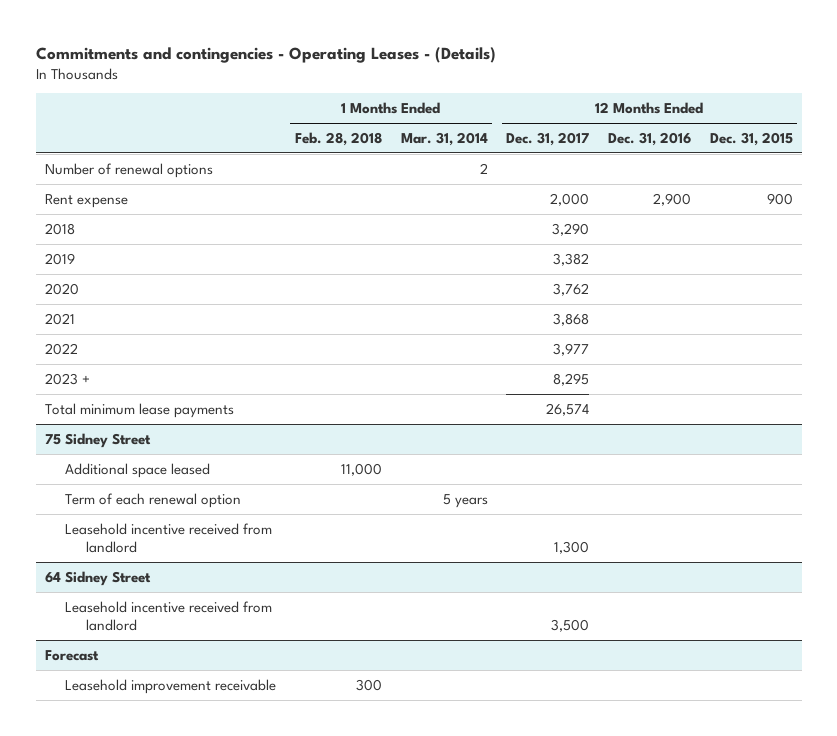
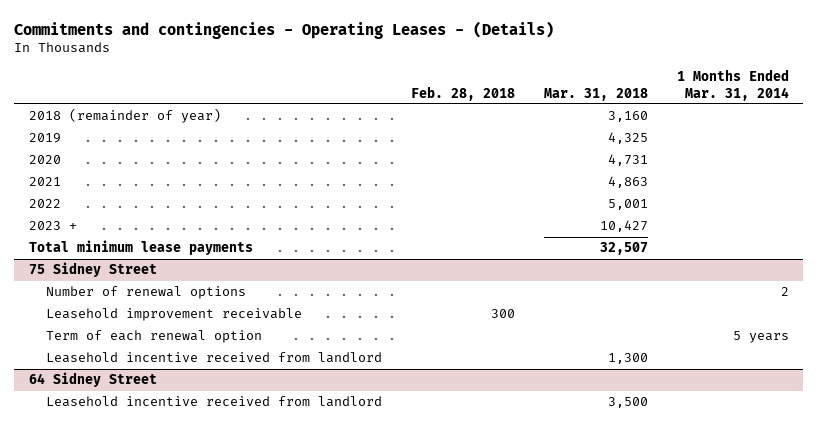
- | 1 Months Ended Feb. 28, 2018 | 1 Months Ended Mar. 31, 2014 | 12 Months Ended Dec. 31, 2017 | 12 Months Ended Dec. 31, 2016 | 12 Months Ended Dec. 31, 2015
+ | Feb. 28, 2018 | Mar. 31, 2018 | 1 Months Ended Mar. 31, 2014
- Number of renewal options | | 2 | | |
- Rent expense | | | 2,000 | 2,900 | 900
- 2018 | | | 3,290 | |
+ 2018 (remainder of year) | | 3,160 |
@ 75 Sidney Street
- Additional space leased | 11,000 | | | |
+ Number of renewal options | | | 2
+ Leasehold improvement receivable | 300 | |
- Forecast
- Leasehold improvement receivable | 300 | | | |

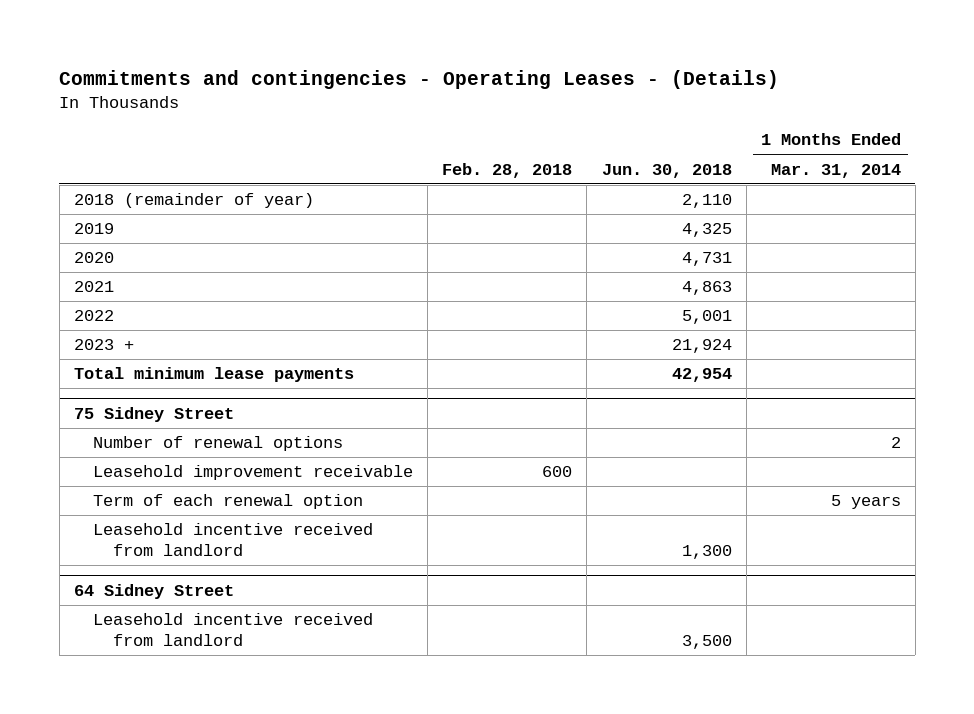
- | Feb. 28, 2018 | Mar. 31, 2018 | 1 Months Ended Mar. 31, 2014
+ | Feb. 28, 2018 | Jun. 30, 2018 | 1 Months Ended Mar. 31, 2014
@ 75 Sidney Street
- Leasehold improvement receivable | 300 | |
+ Leasehold improvement receivable | 600 | |

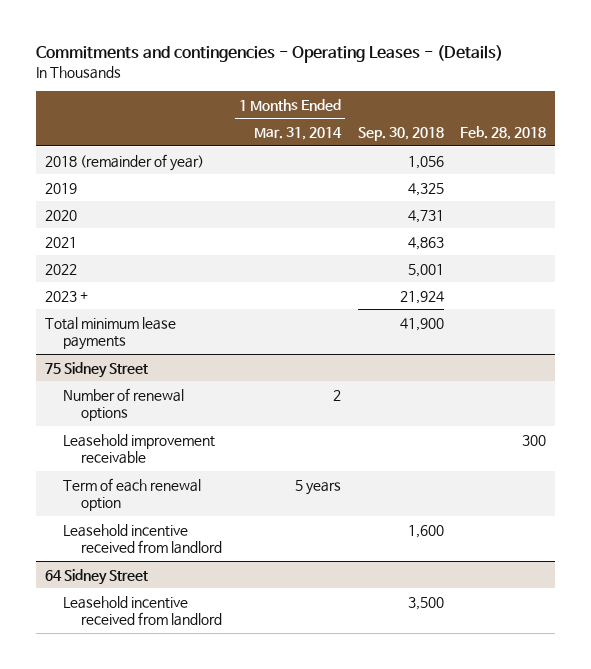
- | Feb. 28, 2018 | Jun. 30, 2018 | 1 Months Ended Mar. 31, 2014
+ | 1 Months Ended Mar. 31, 2014 | Sep. 30, 2018 | Feb. 28, 2018
@ 75 Sidney Street
- Leasehold improvement receivable | 600 | |
+ Leasehold improvement receivable | | | 300

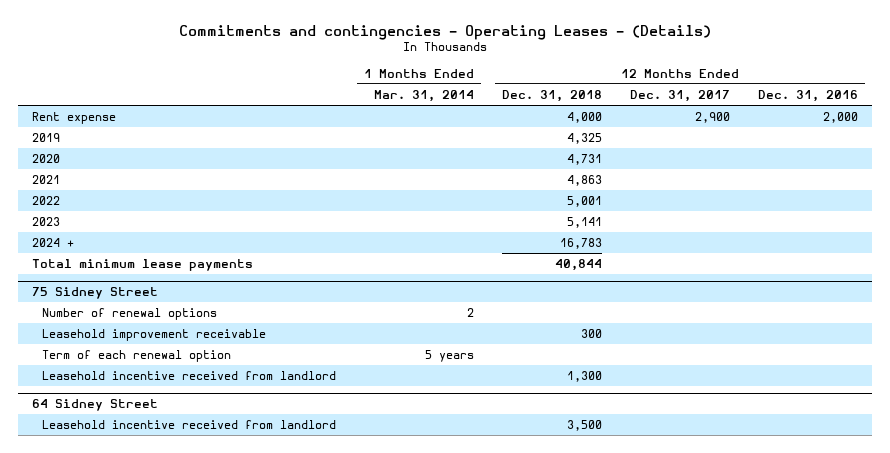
- | 1 Months Ended Mar. 31, 2014 | Sep. 30, 2018 | Feb. 28, 2018
+ | 1 Months Ended Mar. 31, 2014 | 12 Months Ended Dec. 31, 2018 | 12 Months Ended Dec. 31, 2017 | 12 Months Ended Dec. 31, 2016
- 2018 (remainder of year) | | 1,056 |
+ Rent expense | | 4,000 | 2,900 | 2,000
- 2023 + | | 21,924 |
+ 2023 | | 5,141 | |
+ 2024 + | | 16,783 | |

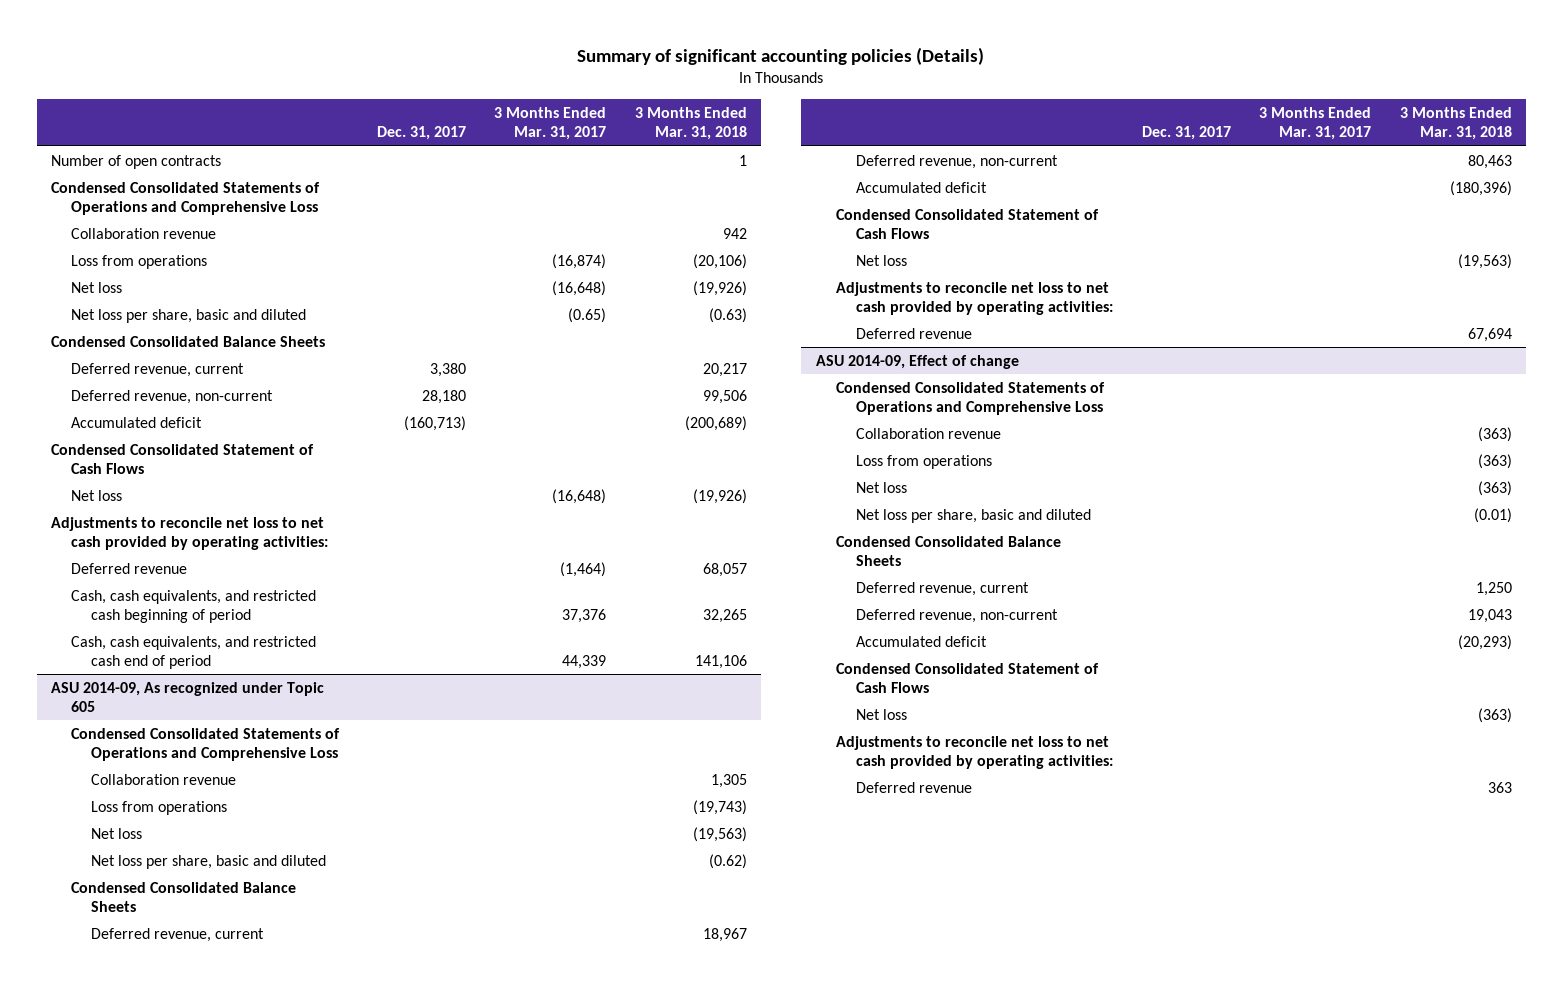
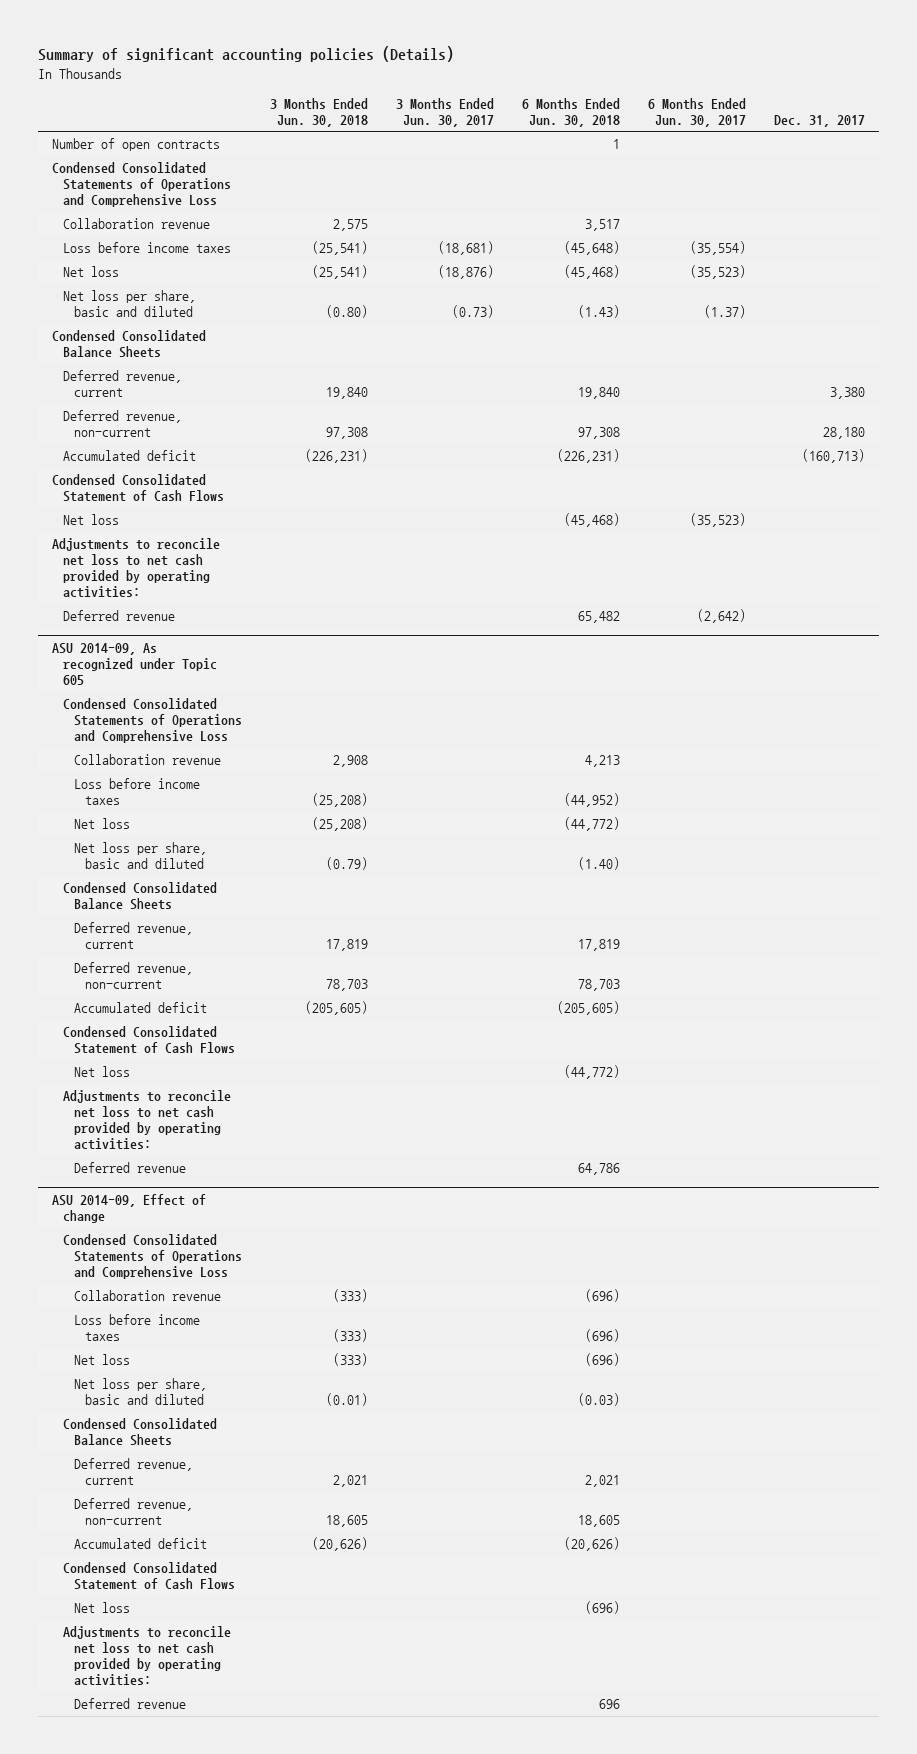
- | Dec. 31, 2017 | 3 Months Ended Mar. 31, 2017 | 3 Months Ended Mar. 31, 2018
+ | 3 Months Ended Jun. 30, 2018 | 3 Months Ended Jun. 30, 2017 | 6 Months Ended Jun. 30, 2018 | 6 Months Ended Jun. 30, 2017 | Dec. 31, 2017
- Loss from operations | | (16,874) | (20,106)
+ Loss before income taxes | (25,541) | (18,681) | (45,648) | (35,554) |
- Cash, cash equivalents, and restricted cash beginning of period | | 37,376 | 32,265
- Cash, cash equivalents, and restricted cash end of period | | 44,339 | 141,106
@ ASU 2014-09, As recognized under Topic 605
- Loss from operations | | | (19,743)
+ Loss before income taxes | (25,208) | | (44,952) | |
@ ASU 2014-09, Effect of change
- Loss from operations | | | (363)
+ Loss before income taxes | (333) | | (696) | |

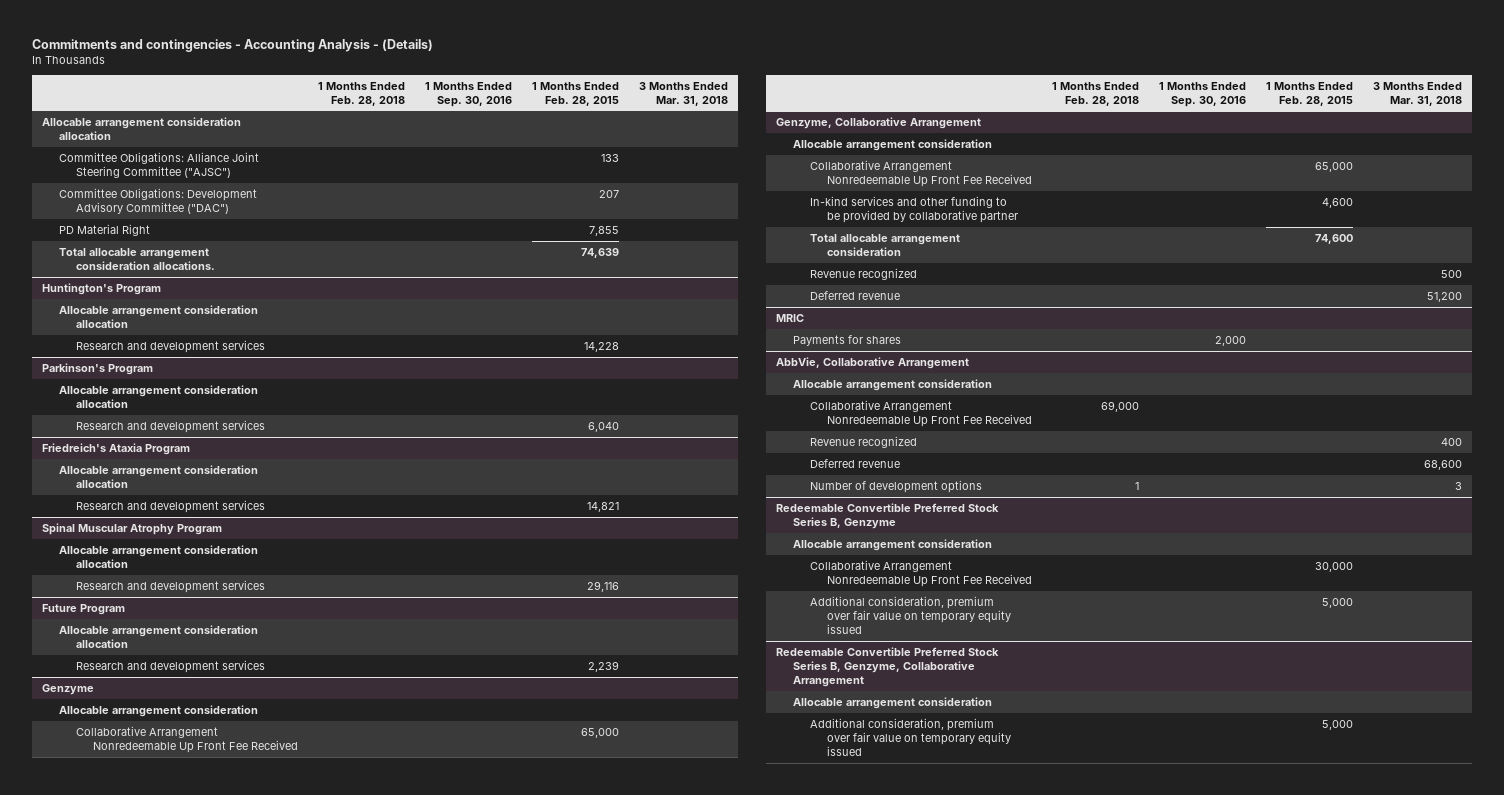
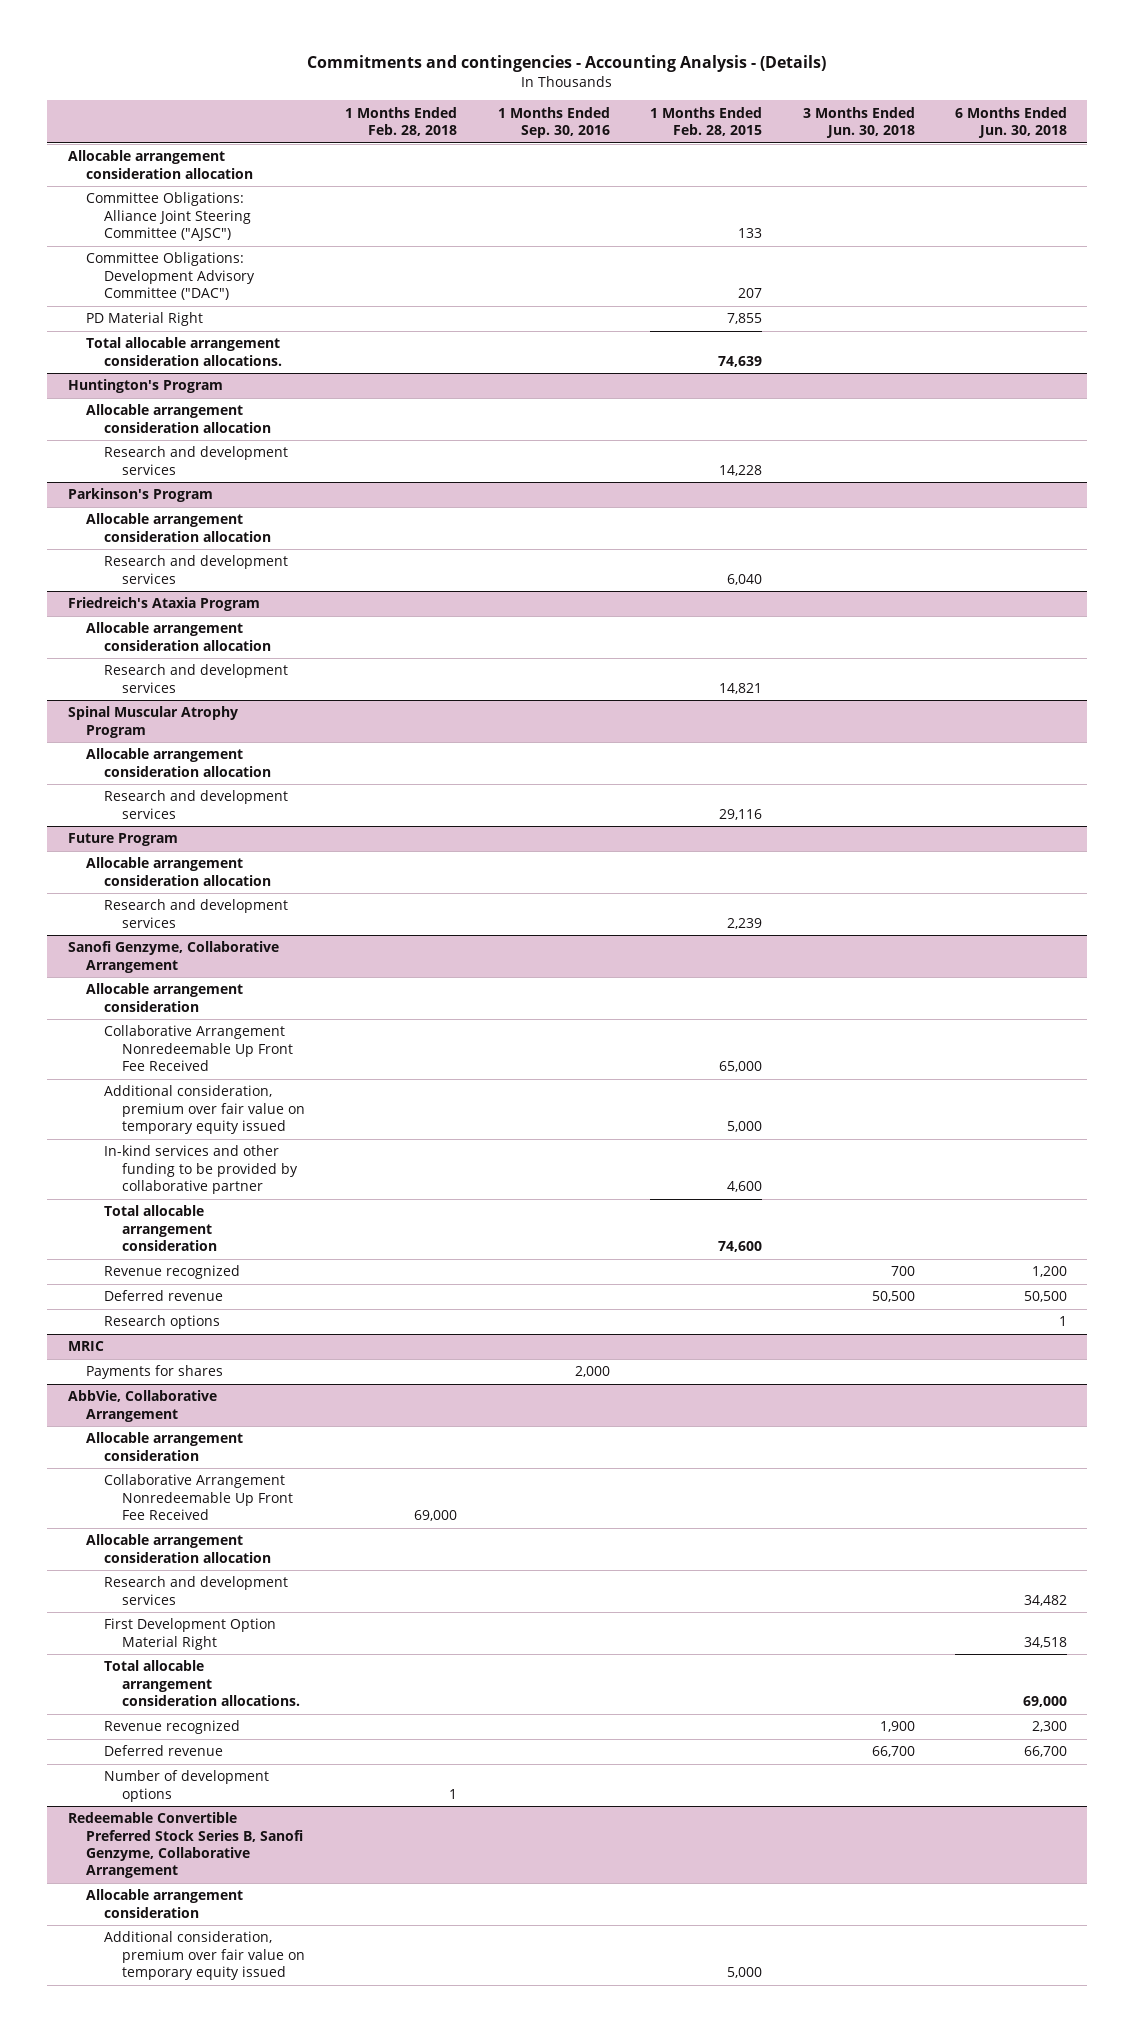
- | 1 Months Ended Feb. 28, 2018 | 1 Months Ended Sep. 30, 2016 | 1 Months Ended Feb. 28, 2015 | 3 Months Ended Mar. 31, 2018
+ | 1 Months Ended Feb. 28, 2018 | 1 Months Ended Sep. 30, 2016 | 1 Months Ended Feb. 28, 2015 | 3 Months Ended Jun. 30, 2018 | 6 Months Ended Jun. 30, 2018
- Genzyme
- Allocable arrangement consideration
- Collaborative Arrangement Nonredeemable Up Front Fee Received | | | 65,000 |
- Genzyme, Collaborative Arrangement
+ Sanofi Genzyme, Collaborative Arrangement
+ Additional consideration, premium over fair value on temporary equity issued | | | 5,000 | |
+ Research options | | | | | 1
@ AbbVie, Collaborative Arrangement
+ Allocable arrangement consideration allocation
+ Research and development services | | | | | 34,482
+ First Development Option Material Right | | | | | 34,518
+ Total allocable arrangement consideration allocations. | | | | | 69,000
- Redeemable Convertible Preferred Stock Series B, Genzyme
- Allocable arrangement consideration
- Collaborative Arrangement Nonredeemable Up Front Fee Received | | | 30,000 |
- Additional consideration, premium over fair value on temporary equity issued | | | 5,000 |
- Redeemable Convertible Preferred Stock Series B, Genzyme, Collaborative Arrangement
+ Redeemable Convertible Preferred Stock Series B, Sanofi Genzyme, Collaborative Arrangement

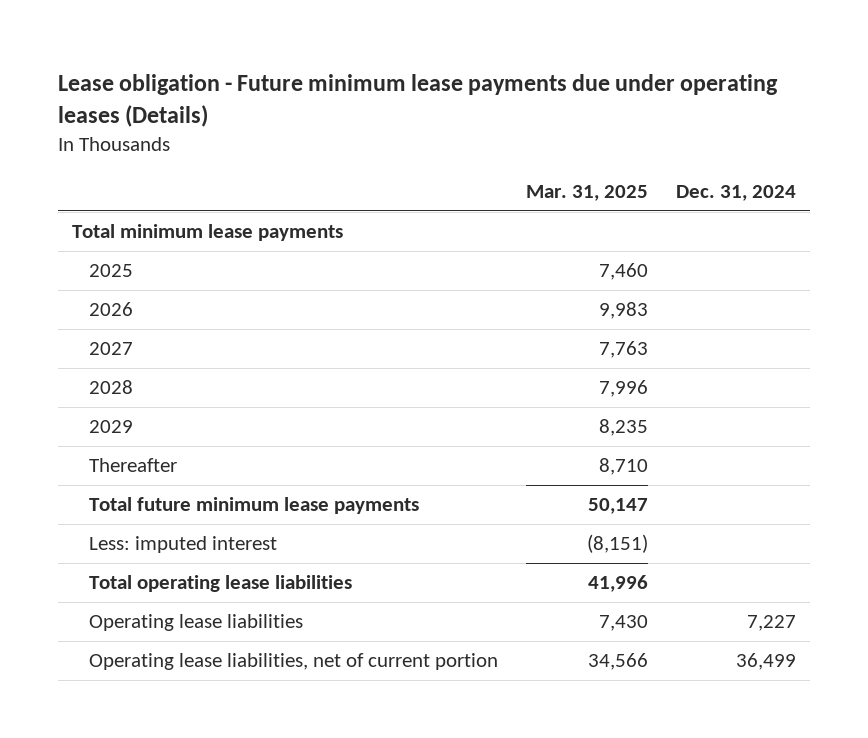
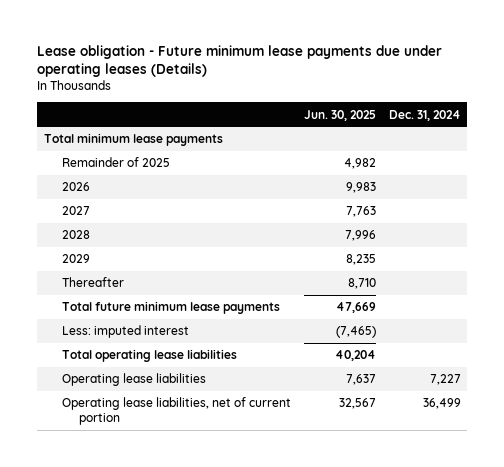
- | Mar. 31, 2025 | Dec. 31, 2024
+ | Jun. 30, 2025 | Dec. 31, 2024
- 2025 | 7,460 |
+ Remainder of 2025 | 4,982 |

